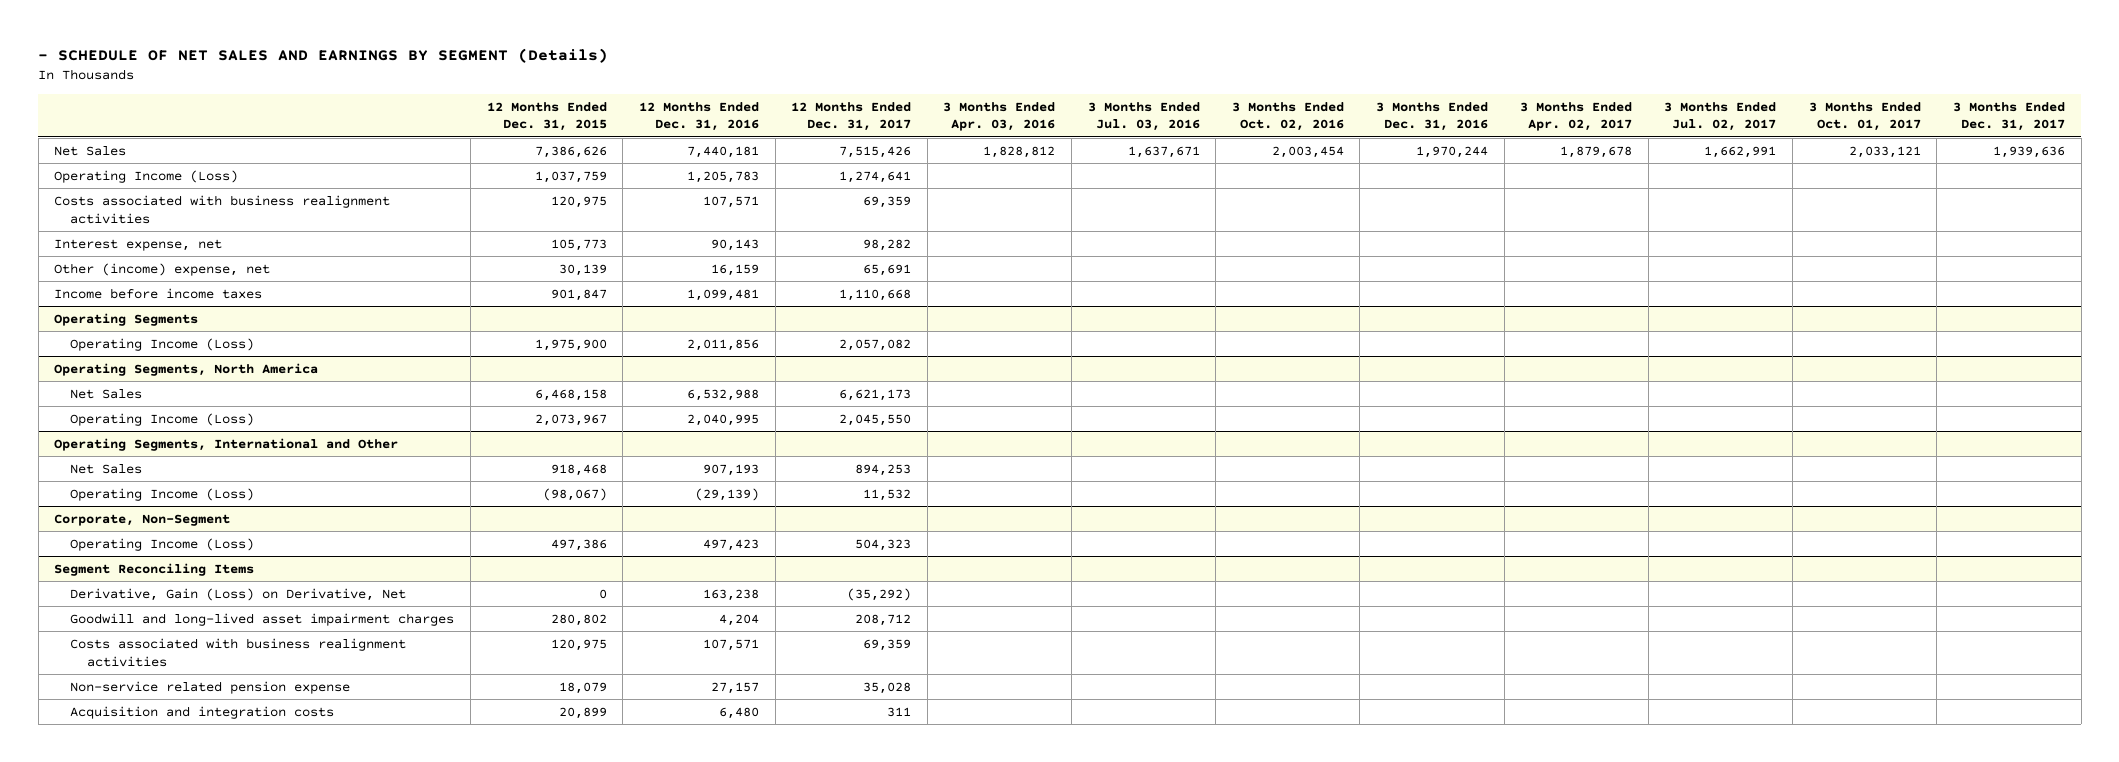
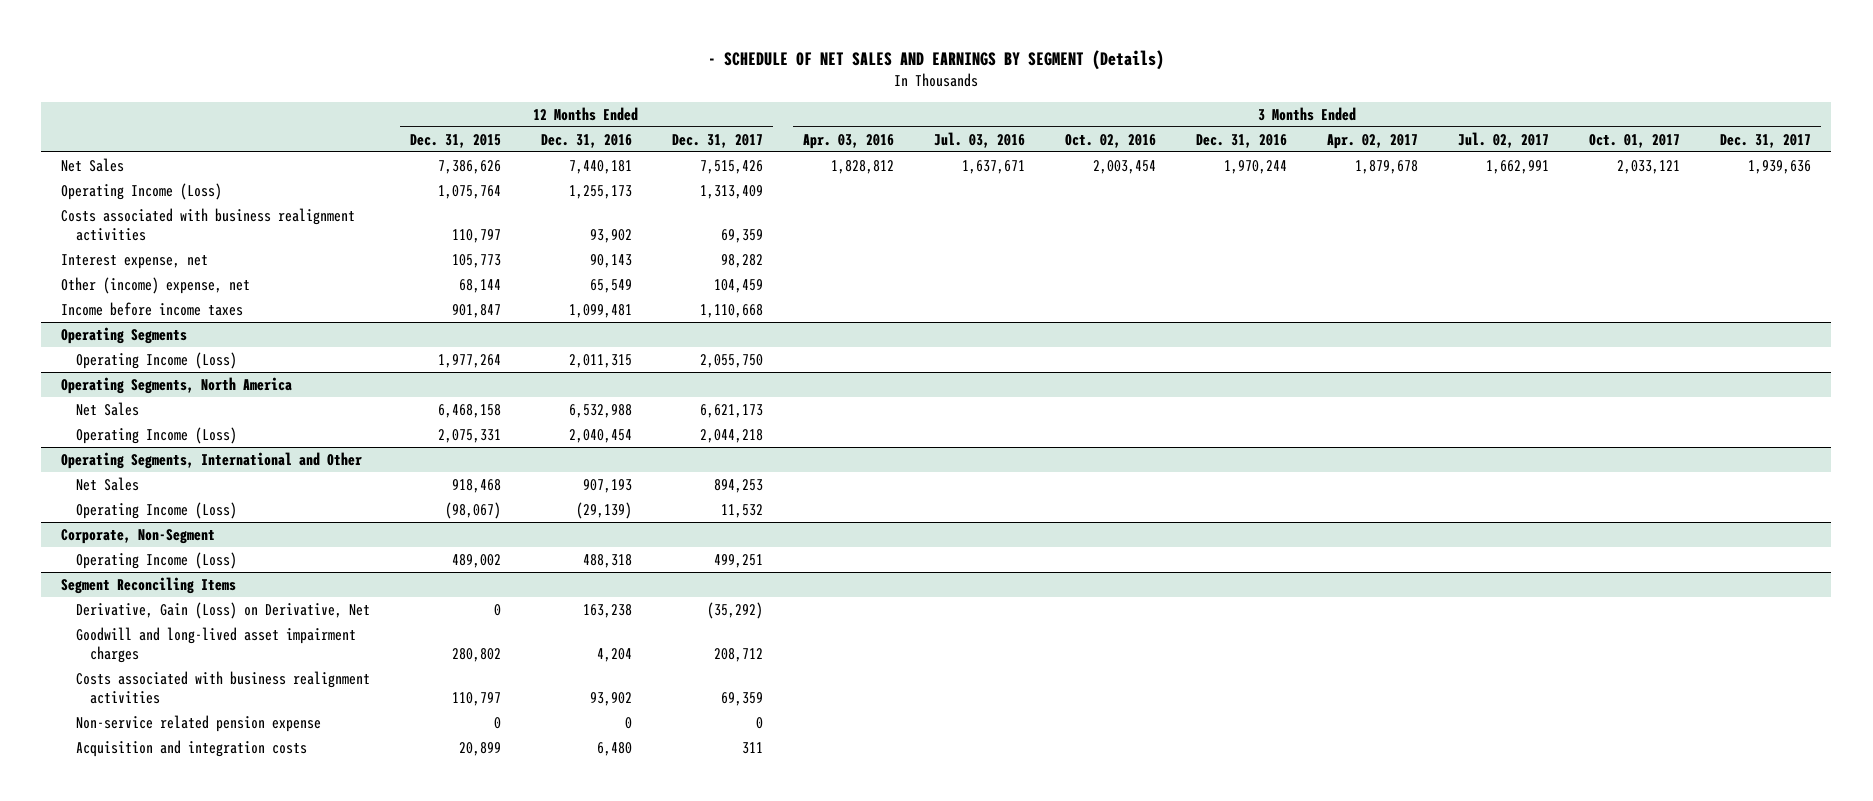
- Operating Income (Loss) | 1,037,759 | 1,205,783 | 1,274,641 | | | | | | | |
- Costs associated with business realignment activities | 120,975 | 107,571 | 69,359 | | | | | | | |
+ Operating Income (Loss) | 1,075,764 | 1,255,173 | 1,313,409 | | | | | | | |
+ Costs associated with business realignment activities | 110,797 | 93,902 | 69,359 | | | | | | | |
- Other (income) expense, net | 30,139 | 16,159 | 65,691 | | | | | | | |
+ Other (income) expense, net | 68,144 | 65,549 | 104,459 | | | | | | | |
@ Operating Segments
- Operating Income (Loss) | 1,975,900 | 2,011,856 | 2,057,082 | | | | | | | |
+ Operating Income (Loss) | 1,977,264 | 2,011,315 | 2,055,750 | | | | | | | |
@ Operating Segments, North America
- Operating Income (Loss) | 2,073,967 | 2,040,995 | 2,045,550 | | | | | | | |
+ Operating Income (Loss) | 2,075,331 | 2,040,454 | 2,044,218 | | | | | | | |
@ Corporate, Non-Segment
- Operating Income (Loss) | 497,386 | 497,423 | 504,323 | | | | | | | |
+ Operating Income (Loss) | 489,002 | 488,318 | 499,251 | | | | | | | |
@ Segment Reconciling Items
- Costs associated with business realignment activities | 120,975 | 107,571 | 69,359 | | | | | | | |
- Non-service related pension expense | 18,079 | 27,157 | 35,028 | | | | | | | |
+ Costs associated with business realignment activities | 110,797 | 93,902 | 69,359 | | | | | | | |
+ Non-service related pension expense | 0 | 0 | 0 | | | | | | | |

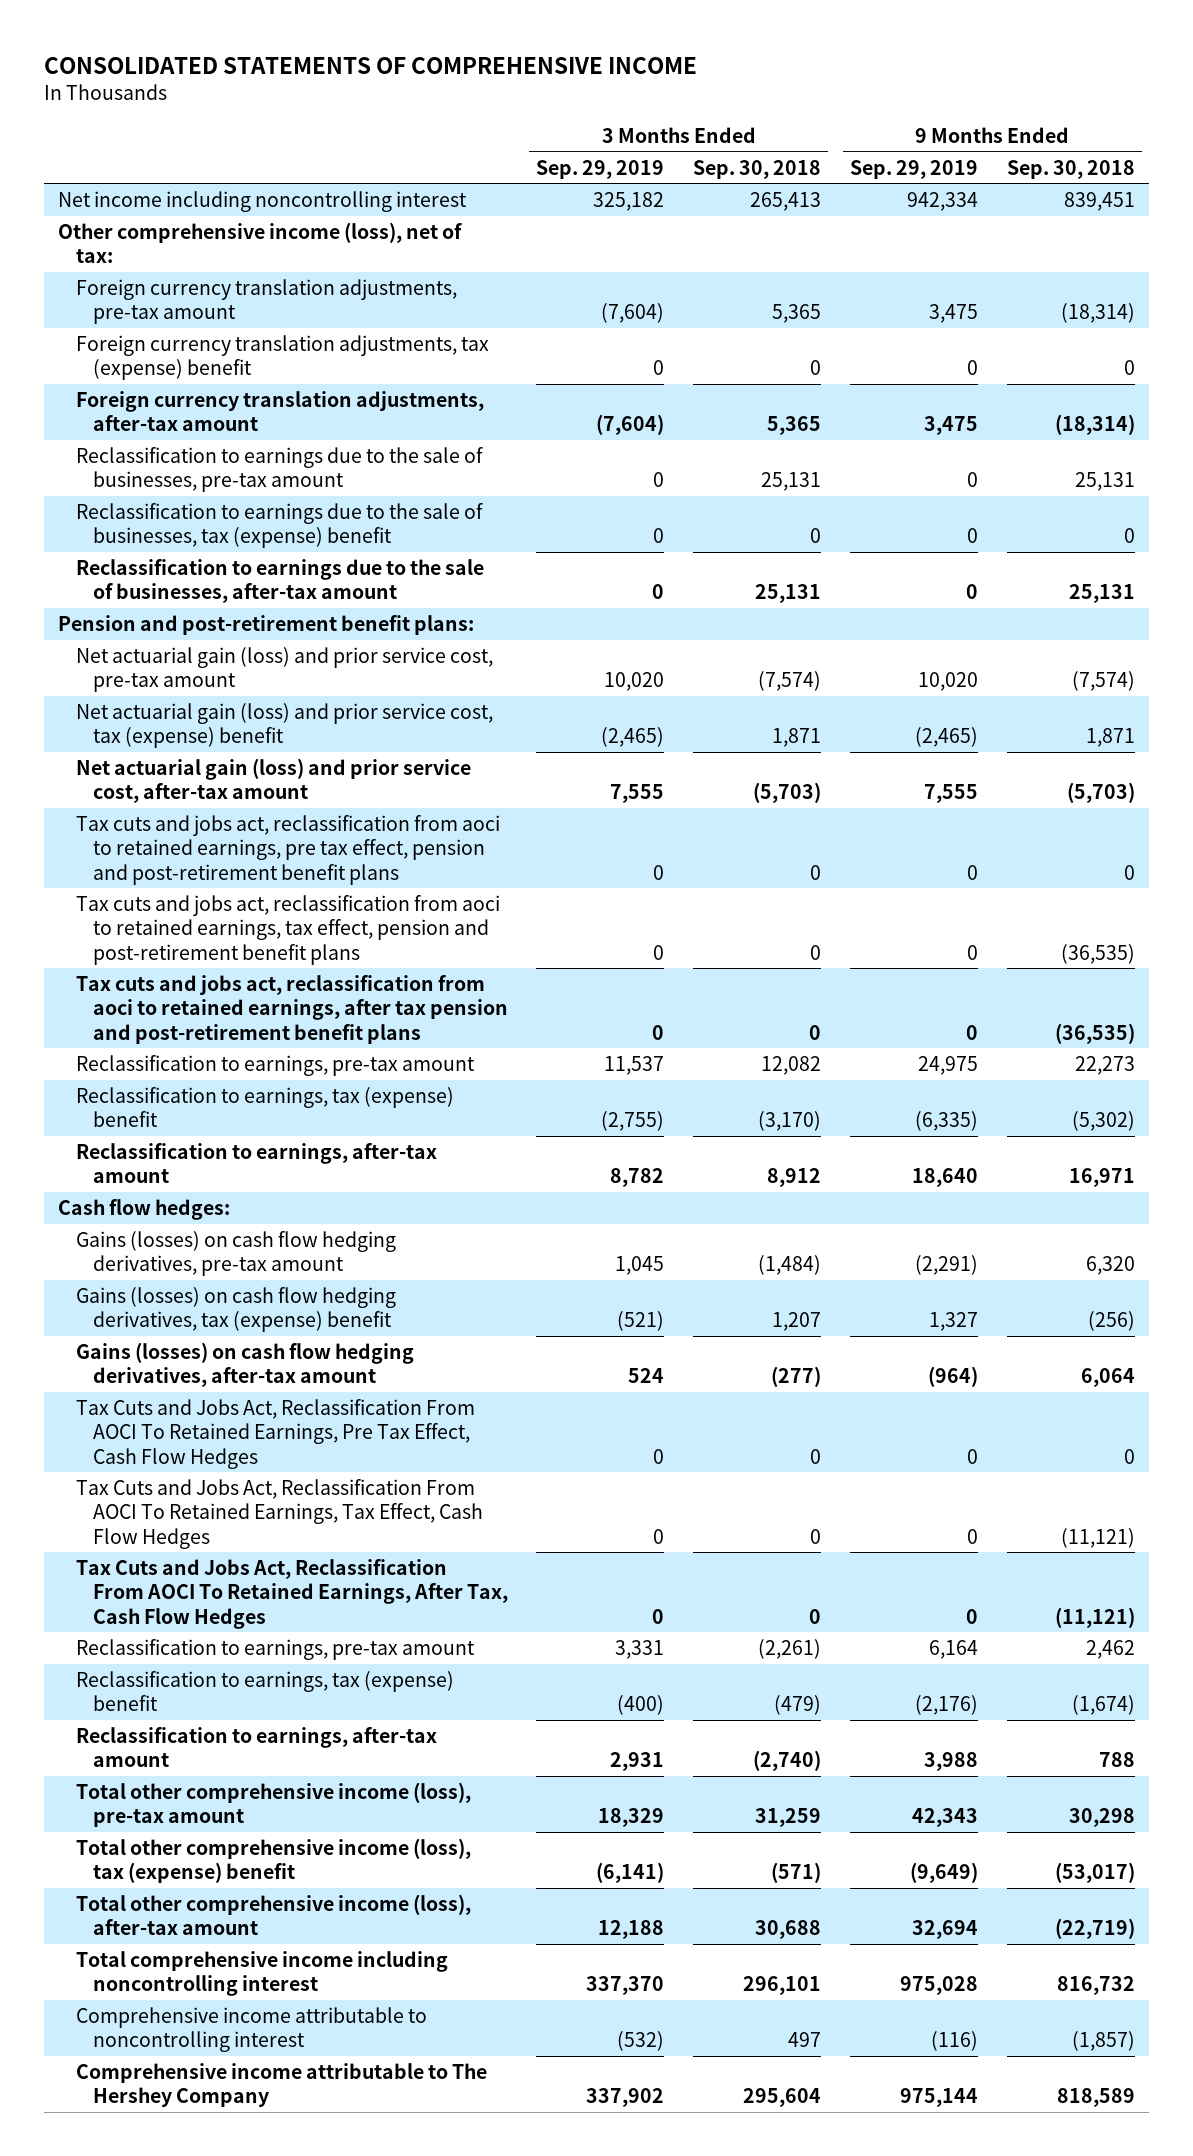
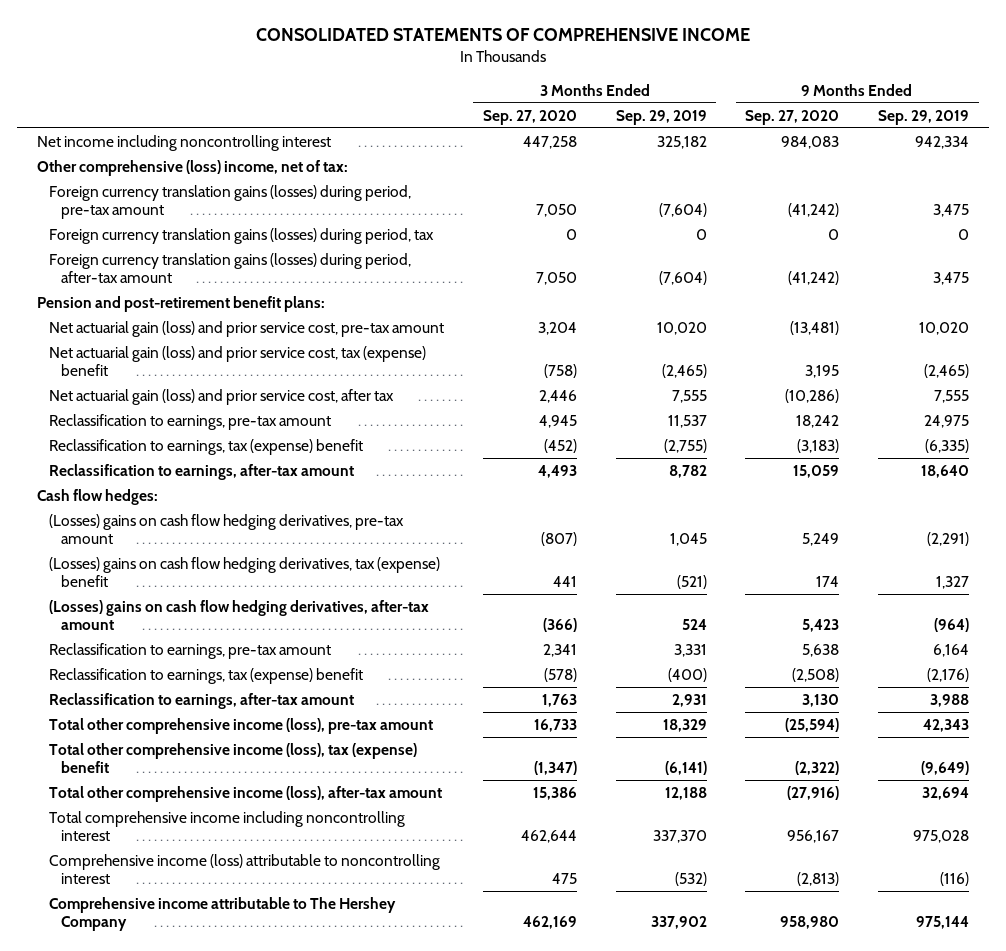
- | 3 Months Ended Sep. 29, 2019 | 3 Months Ended Sep. 30, 2018 | 9 Months Ended Sep. 29, 2019 | 9 Months Ended Sep. 30, 2018
+ | 3 Months Ended Sep. 27, 2020 | 3 Months Ended Sep. 29, 2019 | 9 Months Ended Sep. 27, 2020 | 9 Months Ended Sep. 29, 2019
- Other comprehensive income (loss), net of tax:
- Foreign currency translation adjustments, pre-tax amount | (7,604) | 5,365 | 3,475 | (18,314)
- Foreign currency translation adjustments, tax (expense) benefit | 0 | 0 | 0 | 0
- Foreign currency translation adjustments, after-tax amount | (7,604) | 5,365 | 3,475 | (18,314)
- Reclassification to earnings due to the sale of businesses, pre-tax amount | 0 | 25,131 | 0 | 25,131
- Reclassification to earnings due to the sale of businesses, tax (expense) benefit | 0 | 0 | 0 | 0
- Reclassification to earnings due to the sale of businesses, after-tax amount | 0 | 25,131 | 0 | 25,131
+ Other comprehensive (loss) income, net of tax:
+ Foreign currency translation gains (losses) during period, pre-tax amount | 7,050 | (7,604) | (41,242) | 3,475
+ Foreign currency translation gains (losses) during period, tax | 0 | 0 | 0 | 0
+ Foreign currency translation gains (losses) during period, after-tax amount | 7,050 | (7,604) | (41,242) | 3,475
- Net actuarial gain (loss) and prior service cost, after-tax amount | 7,555 | (5,703) | 7,555 | (5,703)
- Tax cuts and jobs act, reclassification from aoci to retained earnings, pre tax effect, pension and post-retirement benefit plans | 0 | 0 | 0 | 0
- Tax cuts and jobs act, reclassification from aoci to retained earnings, tax effect, pension and post-retirement benefit plans | 0 | 0 | 0 | (36,535)
- Tax cuts and jobs act, reclassification from aoci to retained earnings, after tax pension and post-retirement benefit plans | 0 | 0 | 0 | (36,535)
+ Net actuarial gain (loss) and prior service cost, after tax | 2,446 | 7,555 | (10,286) | 7,555
- Gains (losses) on cash flow hedging derivatives, pre-tax amount | 1,045 | (1,484) | (2,291) | 6,320
- Gains (losses) on cash flow hedging derivatives, tax (expense) benefit | (521) | 1,207 | 1,327 | (256)
- Gains (losses) on cash flow hedging derivatives, after-tax amount | 524 | (277) | (964) | 6,064
- Tax Cuts and Jobs Act, Reclassification From AOCI To Retained Earnings, Pre Tax Effect, Cash Flow Hedges | 0 | 0 | 0 | 0
- Tax Cuts and Jobs Act, Reclassification From AOCI To Retained Earnings, Tax Effect, Cash Flow Hedges | 0 | 0 | 0 | (11,121)
- Tax Cuts and Jobs Act, Reclassification From AOCI To Retained Earnings, After Tax, Cash Flow Hedges | 0 | 0 | 0 | (11,121)
+ (Losses) gains on cash flow hedging derivatives, pre-tax amount | (807) | 1,045 | 5,249 | (2,291)
+ (Losses) gains on cash flow hedging derivatives, tax (expense) benefit | 441 | (521) | 174 | 1,327
+ (Losses) gains on cash flow hedging derivatives, after-tax amount | (366) | 524 | 5,423 | (964)
- Comprehensive income attributable to noncontrolling interest | (532) | 497 | (116) | (1,857)
+ Comprehensive income (loss) attributable to noncontrolling interest | 475 | (532) | (2,813) | (116)

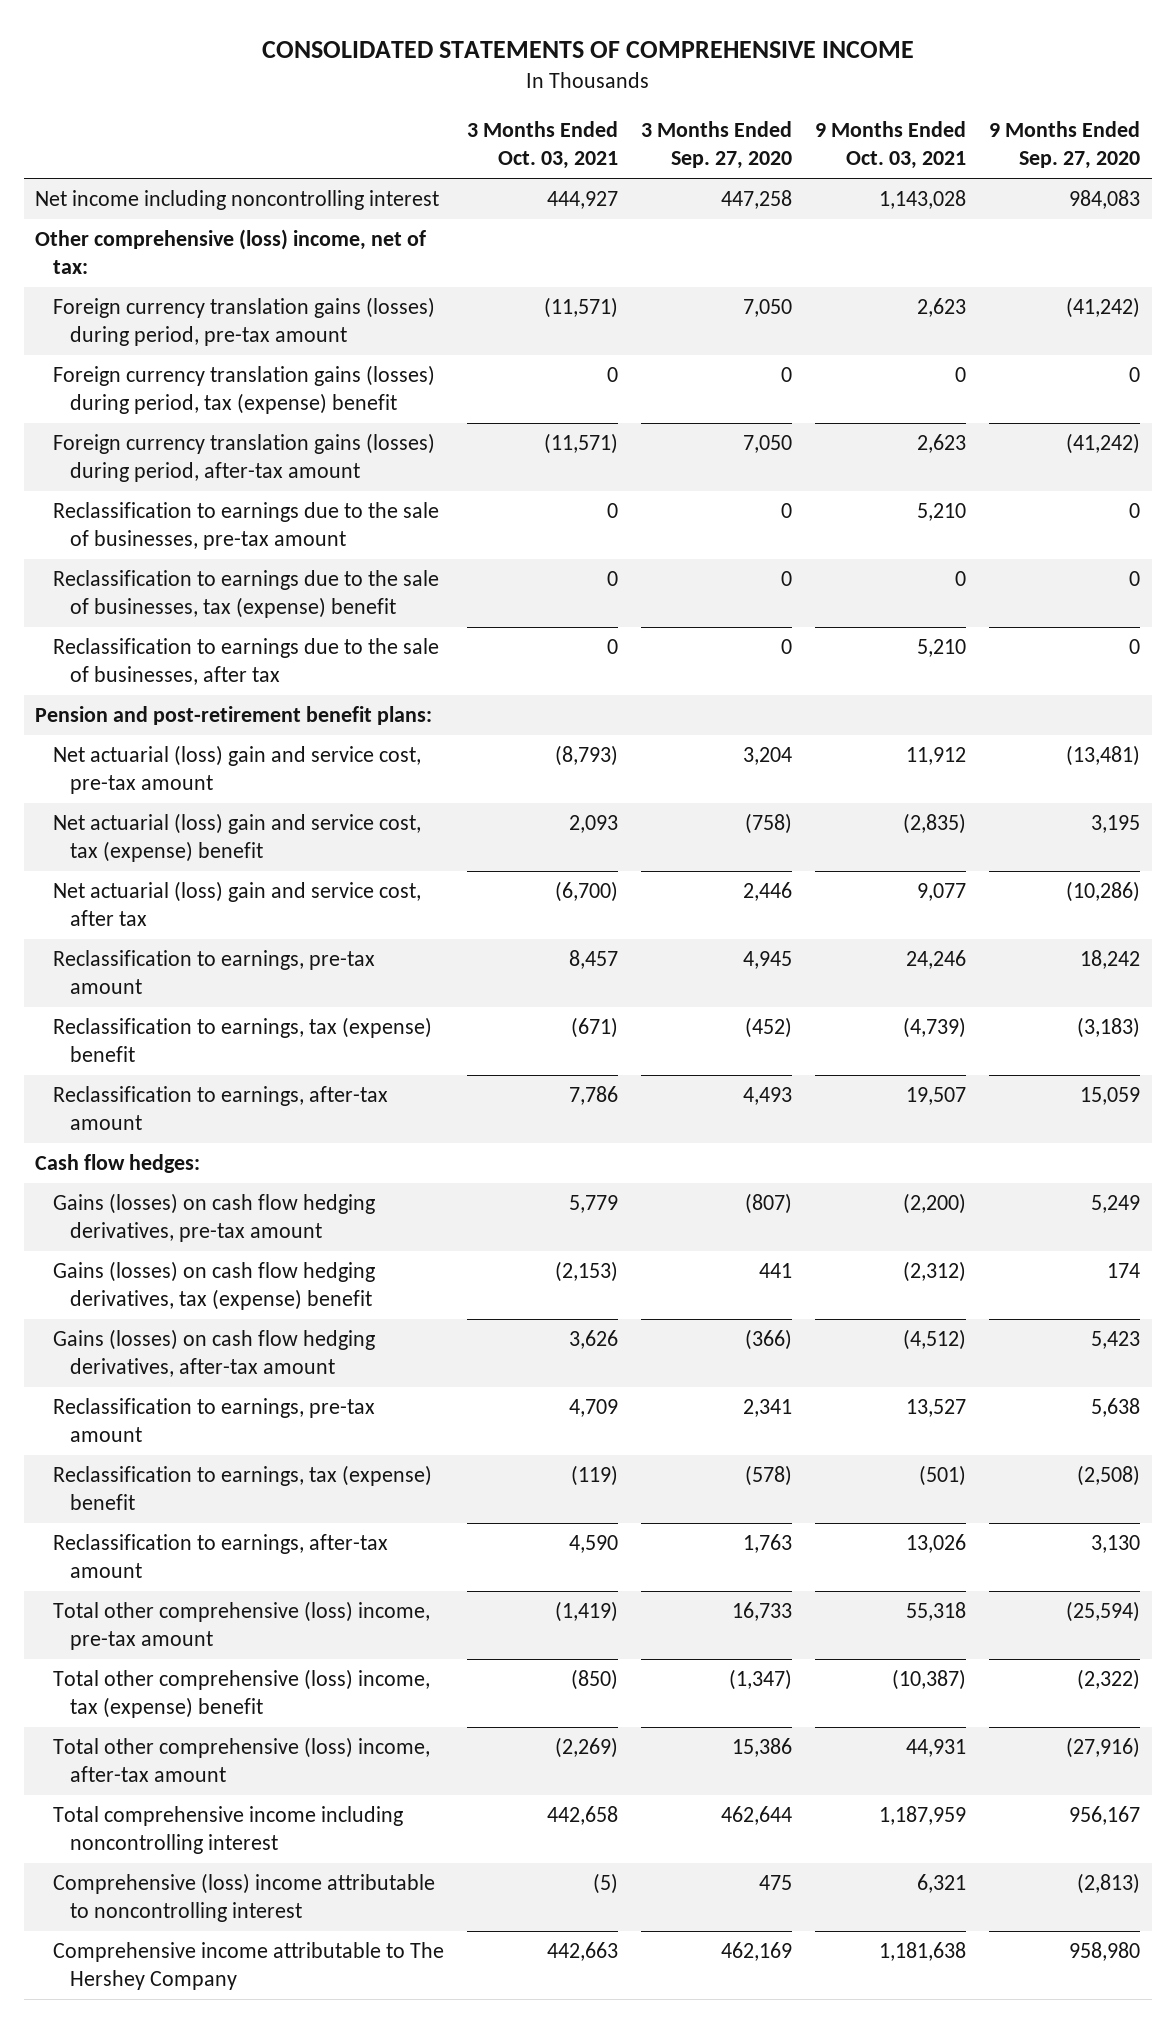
- | 3 Months Ended Sep. 27, 2020 | 3 Months Ended Sep. 29, 2019 | 9 Months Ended Sep. 27, 2020 | 9 Months Ended Sep. 29, 2019
+ | 3 Months Ended Oct. 03, 2021 | 3 Months Ended Sep. 27, 2020 | 9 Months Ended Oct. 03, 2021 | 9 Months Ended Sep. 27, 2020
- Foreign currency translation gains (losses) during period, tax | 0 | 0 | 0 | 0
+ Foreign currency translation gains (losses) during period, tax (expense) benefit | 0 | 0 | 0 | 0
+ Reclassification to earnings due to the sale of businesses, pre-tax amount | 0 | 0 | 5,210 | 0
+ Reclassification to earnings due to the sale of businesses, tax (expense) benefit | 0 | 0 | 0 | 0
+ Reclassification to earnings due to the sale of businesses, after tax | 0 | 0 | 5,210 | 0
- Net actuarial gain (loss) and prior service cost, pre-tax amount | 3,204 | 10,020 | (13,481) | 10,020
- Net actuarial gain (loss) and prior service cost, tax (expense) benefit | (758) | (2,465) | 3,195 | (2,465)
- Net actuarial gain (loss) and prior service cost, after tax | 2,446 | 7,555 | (10,286) | 7,555
+ Net actuarial (loss) gain and service cost, pre-tax amount | (8,793) | 3,204 | 11,912 | (13,481)
+ Net actuarial (loss) gain and service cost, tax (expense) benefit | 2,093 | (758) | (2,835) | 3,195
+ Net actuarial (loss) gain and service cost, after tax | (6,700) | 2,446 | 9,077 | (10,286)
- (Losses) gains on cash flow hedging derivatives, pre-tax amount | (807) | 1,045 | 5,249 | (2,291)
- (Losses) gains on cash flow hedging derivatives, tax (expense) benefit | 441 | (521) | 174 | 1,327
- (Losses) gains on cash flow hedging derivatives, after-tax amount | (366) | 524 | 5,423 | (964)
+ Gains (losses) on cash flow hedging derivatives, pre-tax amount | 5,779 | (807) | (2,200) | 5,249
+ Gains (losses) on cash flow hedging derivatives, tax (expense) benefit | (2,153) | 441 | (2,312) | 174
+ Gains (losses) on cash flow hedging derivatives, after-tax amount | 3,626 | (366) | (4,512) | 5,423
- Total other comprehensive income (loss), pre-tax amount | 16,733 | 18,329 | (25,594) | 42,343
- Total other comprehensive income (loss), tax (expense) benefit | (1,347) | (6,141) | (2,322) | (9,649)
- Total other comprehensive income (loss), after-tax amount | 15,386 | 12,188 | (27,916) | 32,694
+ Total other comprehensive (loss) income, pre-tax amount | (1,419) | 16,733 | 55,318 | (25,594)
+ Total other comprehensive (loss) income, tax (expense) benefit | (850) | (1,347) | (10,387) | (2,322)
+ Total other comprehensive (loss) income, after-tax amount | (2,269) | 15,386 | 44,931 | (27,916)
- Comprehensive income (loss) attributable to noncontrolling interest | 475 | (532) | (2,813) | (116)
+ Comprehensive (loss) income attributable to noncontrolling interest | (5) | 475 | 6,321 | (2,813)

